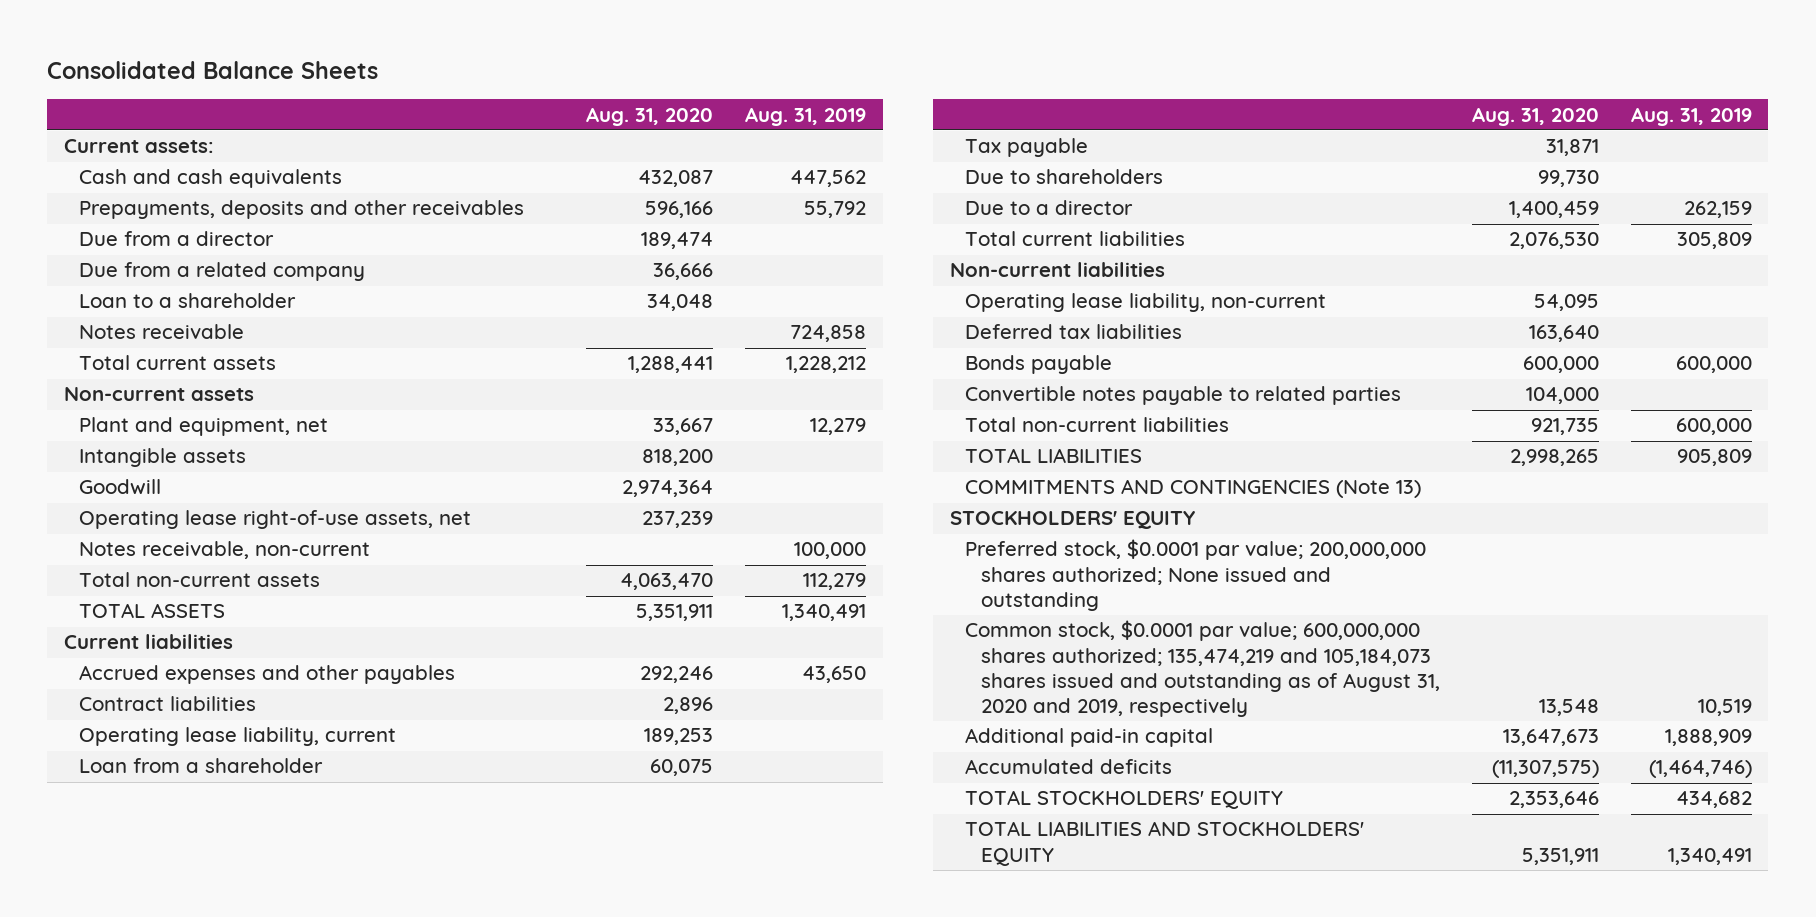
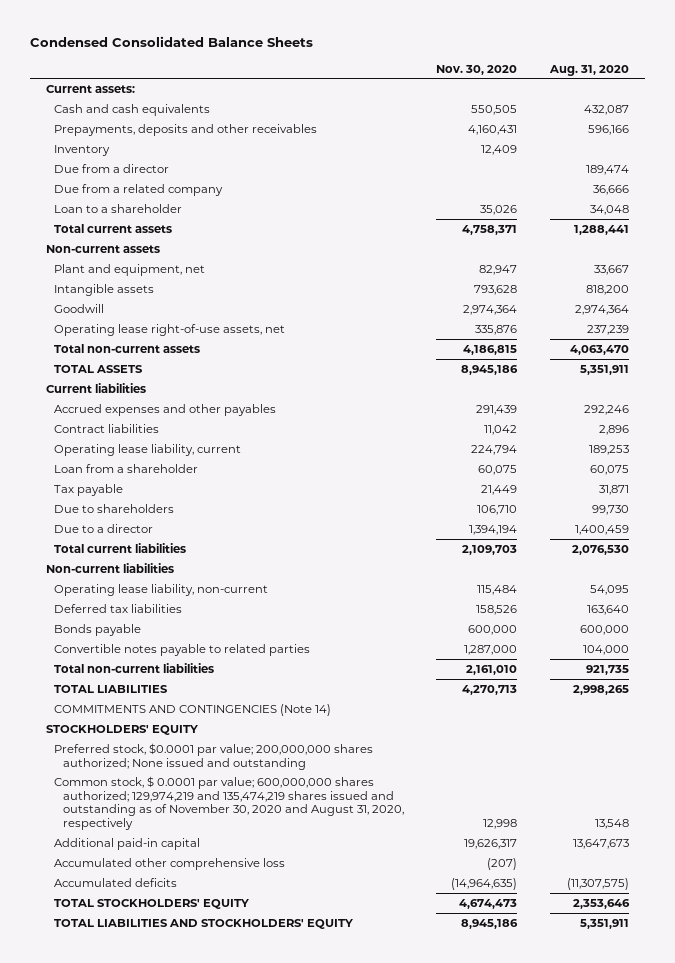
- Consolidated Balance Sheets
+ Condensed Consolidated Balance Sheets
- | Aug. 31, 2020 | Aug. 31, 2019
+ | Nov. 30, 2020 | Aug. 31, 2020
+ Inventory | 12,409 |
- Notes receivable | | 724,858
- Notes receivable, non-current | | 100,000
- COMMITMENTS AND CONTINGENCIES (Note 13)
+ COMMITMENTS AND CONTINGENCIES (Note 14)
- Common stock, $0.0001 par value; 600,000,000 shares authorized; 135,474,219 and 105,184,073 shares issued and outstanding as of August 31, 2020 and 2019, respectively | 13,548 | 10,519
+ Common stock, $ 0.0001 par value; 600,000,000 shares authorized; 129,974,219 and 135,474,219 shares issued and outstanding as of November 30, 2020 and August 31, 2020, respectively | 12,998 | 13,548
+ Accumulated other comprehensive loss | (207) |

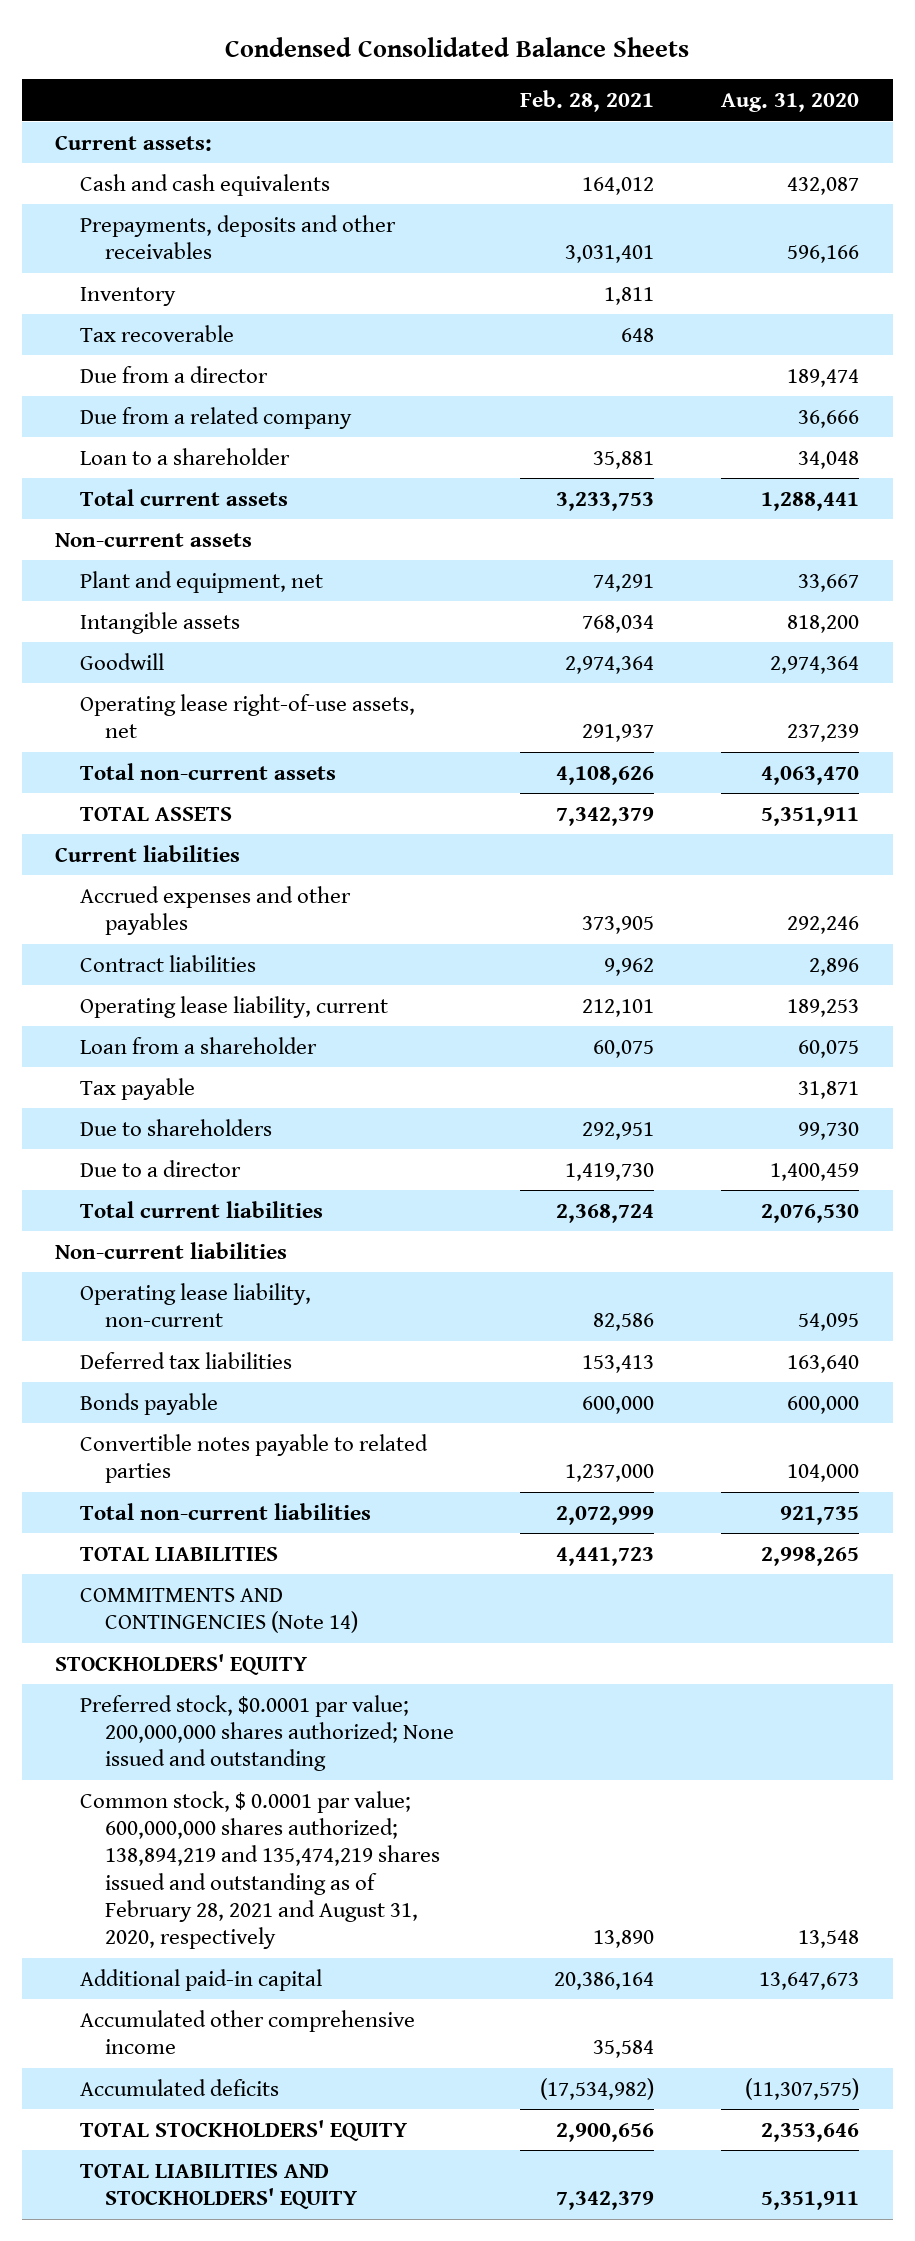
- | Nov. 30, 2020 | Aug. 31, 2020
+ | Feb. 28, 2021 | Aug. 31, 2020
+ Tax recoverable | 648 |
- Common stock, $ 0.0001 par value; 600,000,000 shares authorized; 129,974,219 and 135,474,219 shares issued and outstanding as of November 30, 2020 and August 31, 2020, respectively | 12,998 | 13,548
+ Common stock, $ 0.0001 par value; 600,000,000 shares authorized; 138,894,219 and 135,474,219 shares issued and outstanding as of February 28, 2021 and August 31, 2020, respectively | 13,890 | 13,548
- Accumulated other comprehensive loss | (207) |
+ Accumulated other comprehensive income | 35,584 |

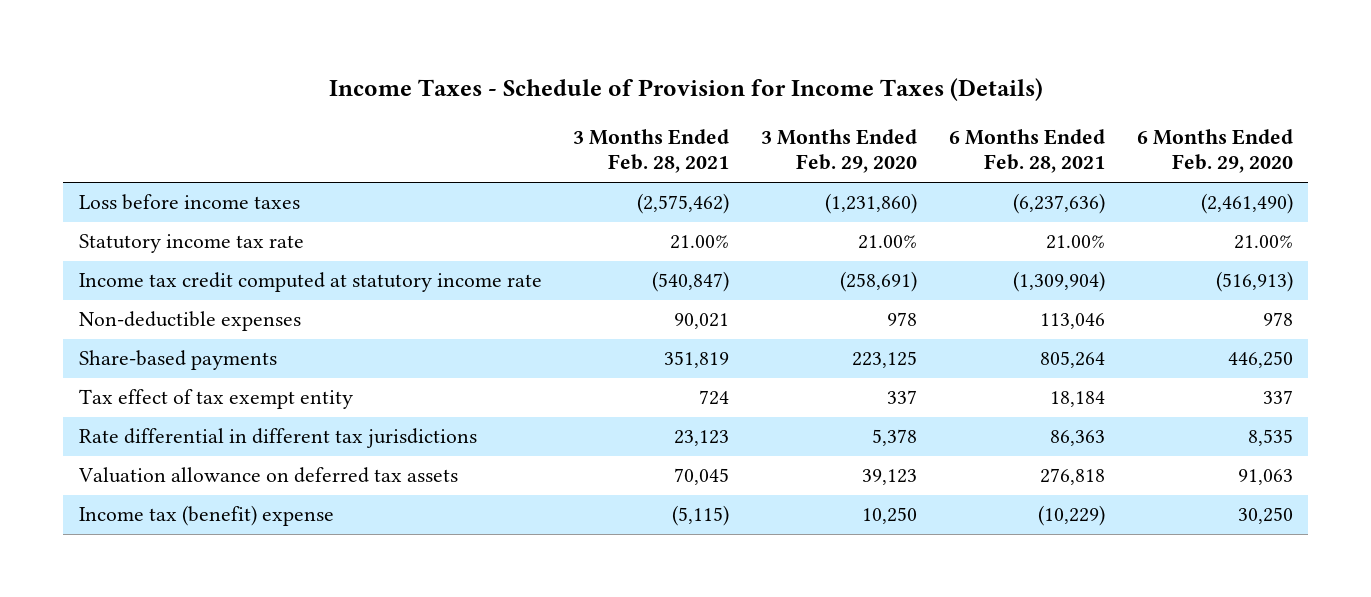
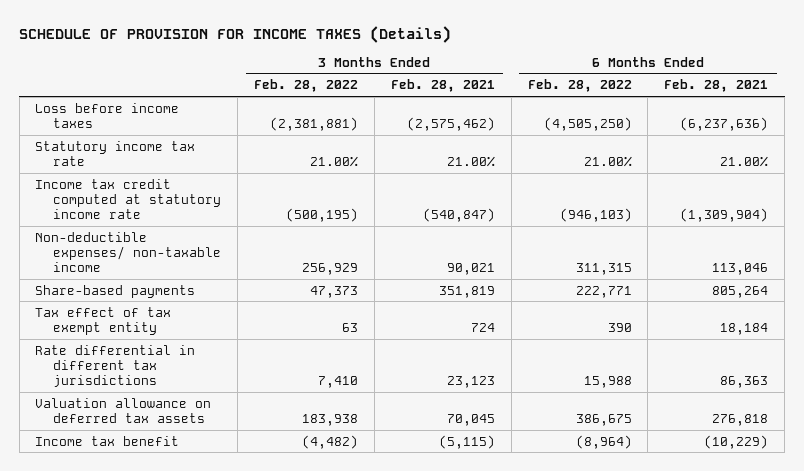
- Income Taxes - Schedule of Provision for Income Taxes (Details)
+ SCHEDULE OF PROVISION FOR INCOME TAXES (Details)
- | 3 Months Ended Feb. 28, 2021 | 3 Months Ended Feb. 29, 2020 | 6 Months Ended Feb. 28, 2021 | 6 Months Ended Feb. 29, 2020
+ | 3 Months Ended Feb. 28, 2022 | 3 Months Ended Feb. 28, 2021 | 6 Months Ended Feb. 28, 2022 | 6 Months Ended Feb. 28, 2021
- Non-deductible expenses | 90,021 | 978 | 113,046 | 978
+ Non-deductible expenses/ non-taxable income | 256,929 | 90,021 | 311,315 | 113,046
- Income tax (benefit) expense | (5,115) | 10,250 | (10,229) | 30,250
+ Income tax benefit | (4,482) | (5,115) | (8,964) | (10,229)

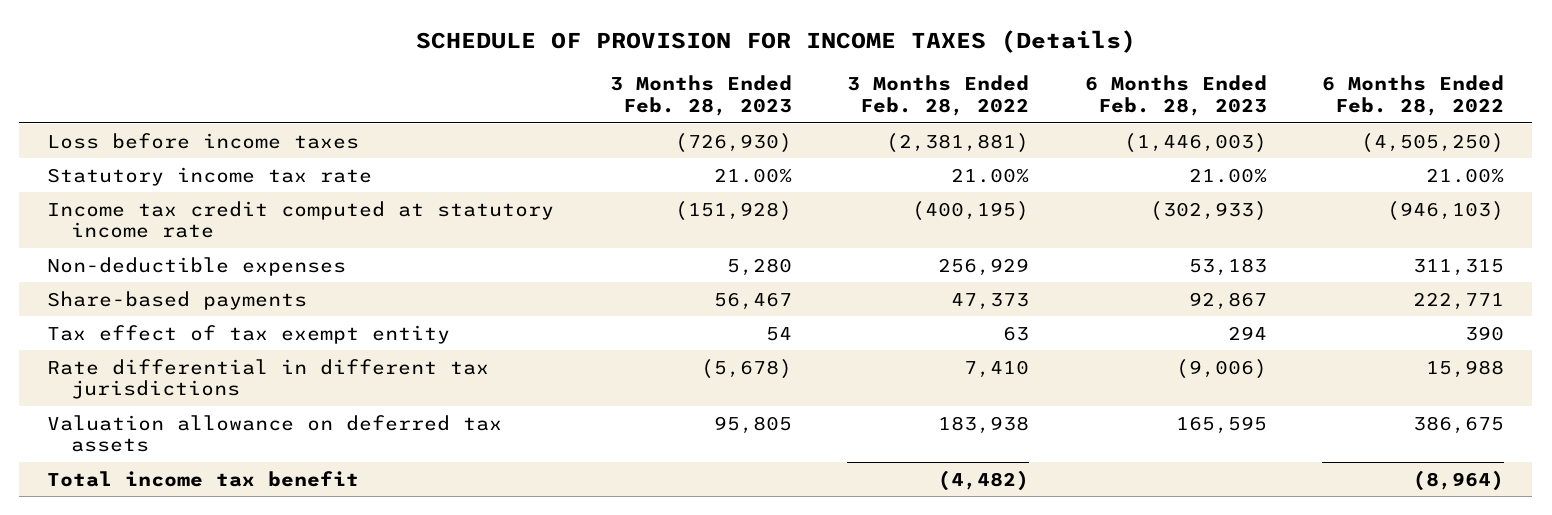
- | 3 Months Ended Feb. 28, 2022 | 3 Months Ended Feb. 28, 2021 | 6 Months Ended Feb. 28, 2022 | 6 Months Ended Feb. 28, 2021
+ | 3 Months Ended Feb. 28, 2023 | 3 Months Ended Feb. 28, 2022 | 6 Months Ended Feb. 28, 2023 | 6 Months Ended Feb. 28, 2022
- Income tax credit computed at statutory income rate | (500,195) | (540,847) | (946,103) | (1,309,904)
- Non-deductible expenses/ non-taxable income | 256,929 | 90,021 | 311,315 | 113,046
+ Income tax credit computed at statutory income rate | (151,928) | (400,195) | (302,933) | (946,103)
+ Non-deductible expenses | 5,280 | 256,929 | 53,183 | 311,315
- Income tax benefit | (4,482) | (5,115) | (8,964) | (10,229)
+ Total income tax benefit | | (4,482) | | (8,964)

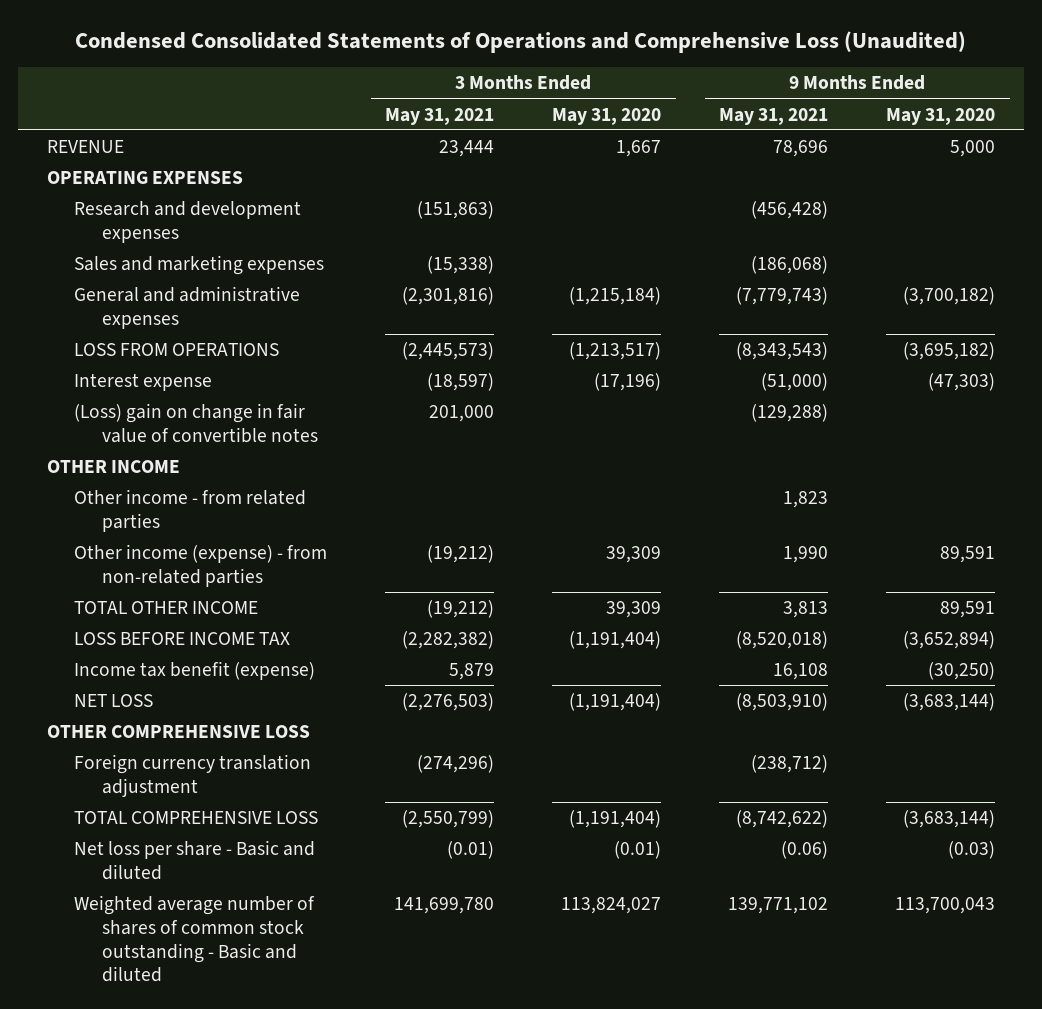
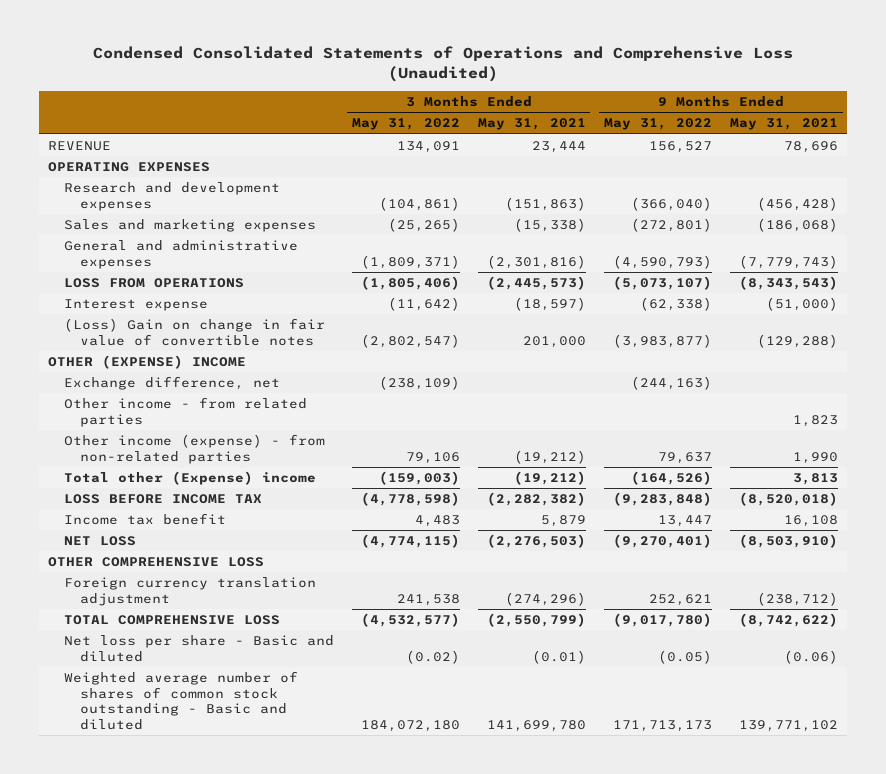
- | 3 Months Ended May 31, 2021 | 3 Months Ended May 31, 2020 | 9 Months Ended May 31, 2021 | 9 Months Ended May 31, 2020
+ | 3 Months Ended May 31, 2022 | 3 Months Ended May 31, 2021 | 9 Months Ended May 31, 2022 | 9 Months Ended May 31, 2021
- (Loss) gain on change in fair value of convertible notes | 201,000 | | (129,288) |
- OTHER INCOME
+ (Loss) Gain on change in fair value of convertible notes | (2,802,547) | 201,000 | (3,983,877) | (129,288)
+ OTHER (EXPENSE) INCOME
+ Exchange difference, net | (238,109) | | (244,163) |
- TOTAL OTHER INCOME | (19,212) | 39,309 | 3,813 | 89,591
+ Total other (Expense) income | (159,003) | (19,212) | (164,526) | 3,813
- Income tax benefit (expense) | 5,879 | | 16,108 | (30,250)
+ Income tax benefit | 4,483 | 5,879 | 13,447 | 16,108

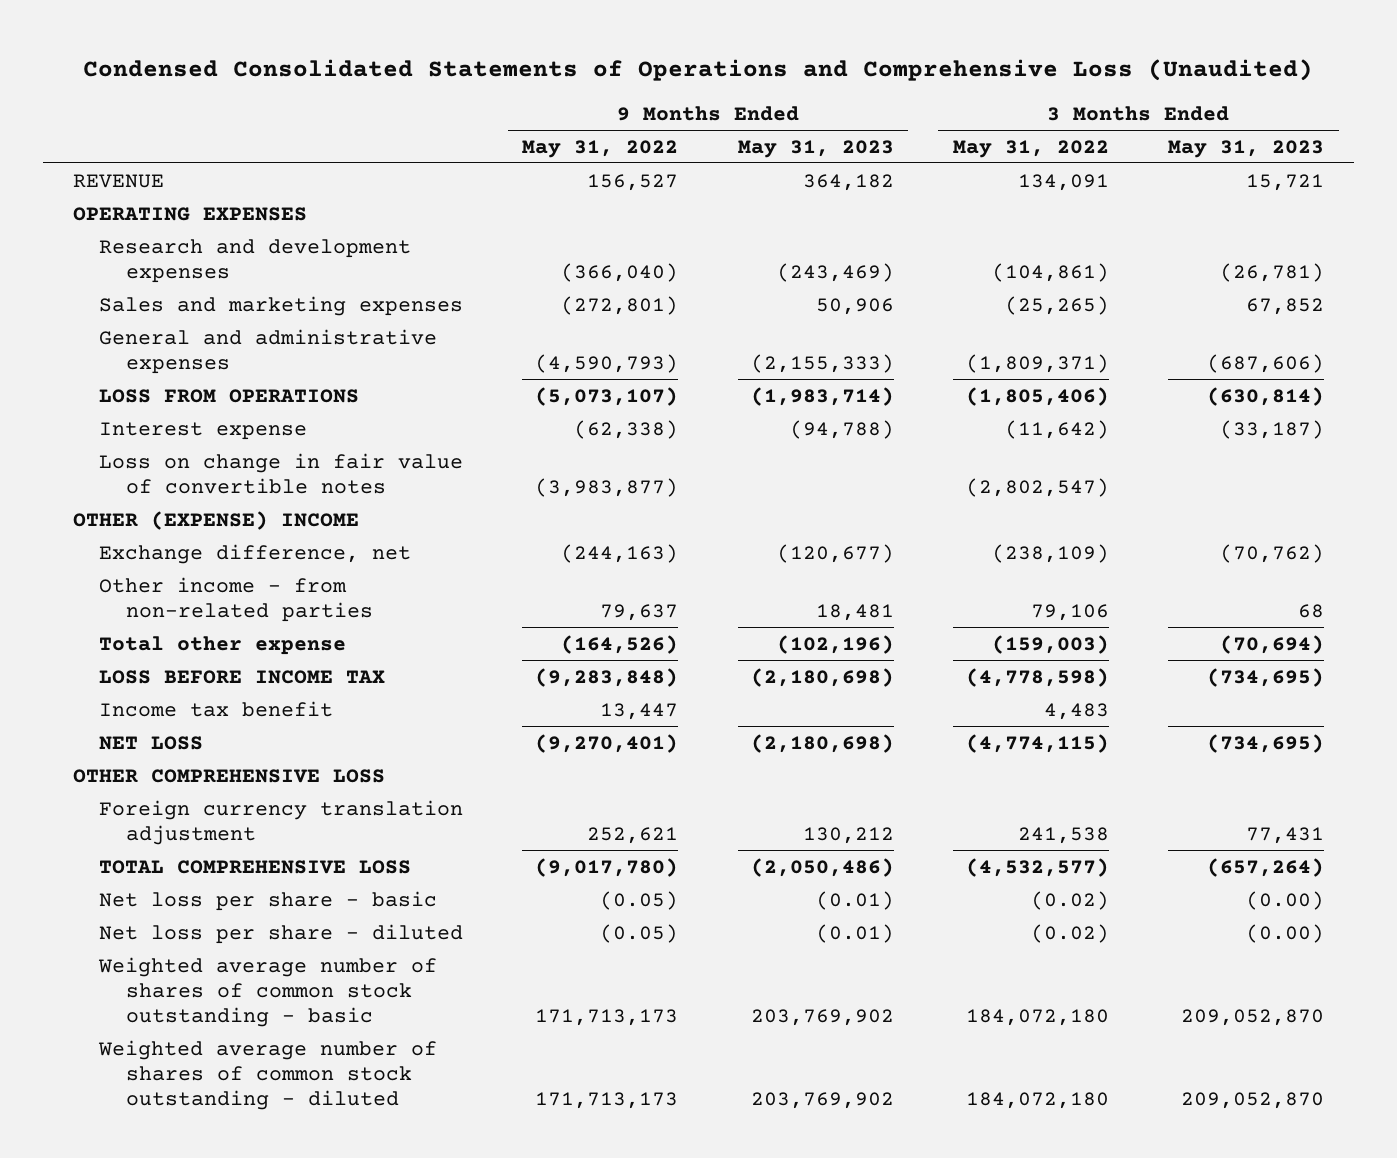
- | 3 Months Ended May 31, 2022 | 3 Months Ended May 31, 2021 | 9 Months Ended May 31, 2022 | 9 Months Ended May 31, 2021
+ | 9 Months Ended May 31, 2022 | 9 Months Ended May 31, 2023 | 3 Months Ended May 31, 2022 | 3 Months Ended May 31, 2023
- (Loss) Gain on change in fair value of convertible notes | (2,802,547) | 201,000 | (3,983,877) | (129,288)
+ Loss on change in fair value of convertible notes | (3,983,877) | | (2,802,547) |
- Other income - from related parties | | | | 1,823
- Other income (expense) - from non-related parties | 79,106 | (19,212) | 79,637 | 1,990
- Total other (Expense) income | (159,003) | (19,212) | (164,526) | 3,813
+ Other income - from non-related parties | 79,637 | 18,481 | 79,106 | 68
+ Total other expense | (164,526) | (102,196) | (159,003) | (70,694)
- Net loss per share - Basic and diluted | (0.02) | (0.01) | (0.05) | (0.06)
- Weighted average number of shares of common stock outstanding - Basic and diluted | 184,072,180 | 141,699,780 | 171,713,173 | 139,771,102
+ Net loss per share - basic | (0.05) | (0.01) | (0.02) | (0.00)
+ Net loss per share - diluted | (0.05) | (0.01) | (0.02) | (0.00)
+ Weighted average number of shares of common stock outstanding - basic | 171,713,173 | 203,769,902 | 184,072,180 | 209,052,870
+ Weighted average number of shares of common stock outstanding - diluted | 171,713,173 | 203,769,902 | 184,072,180 | 209,052,870

